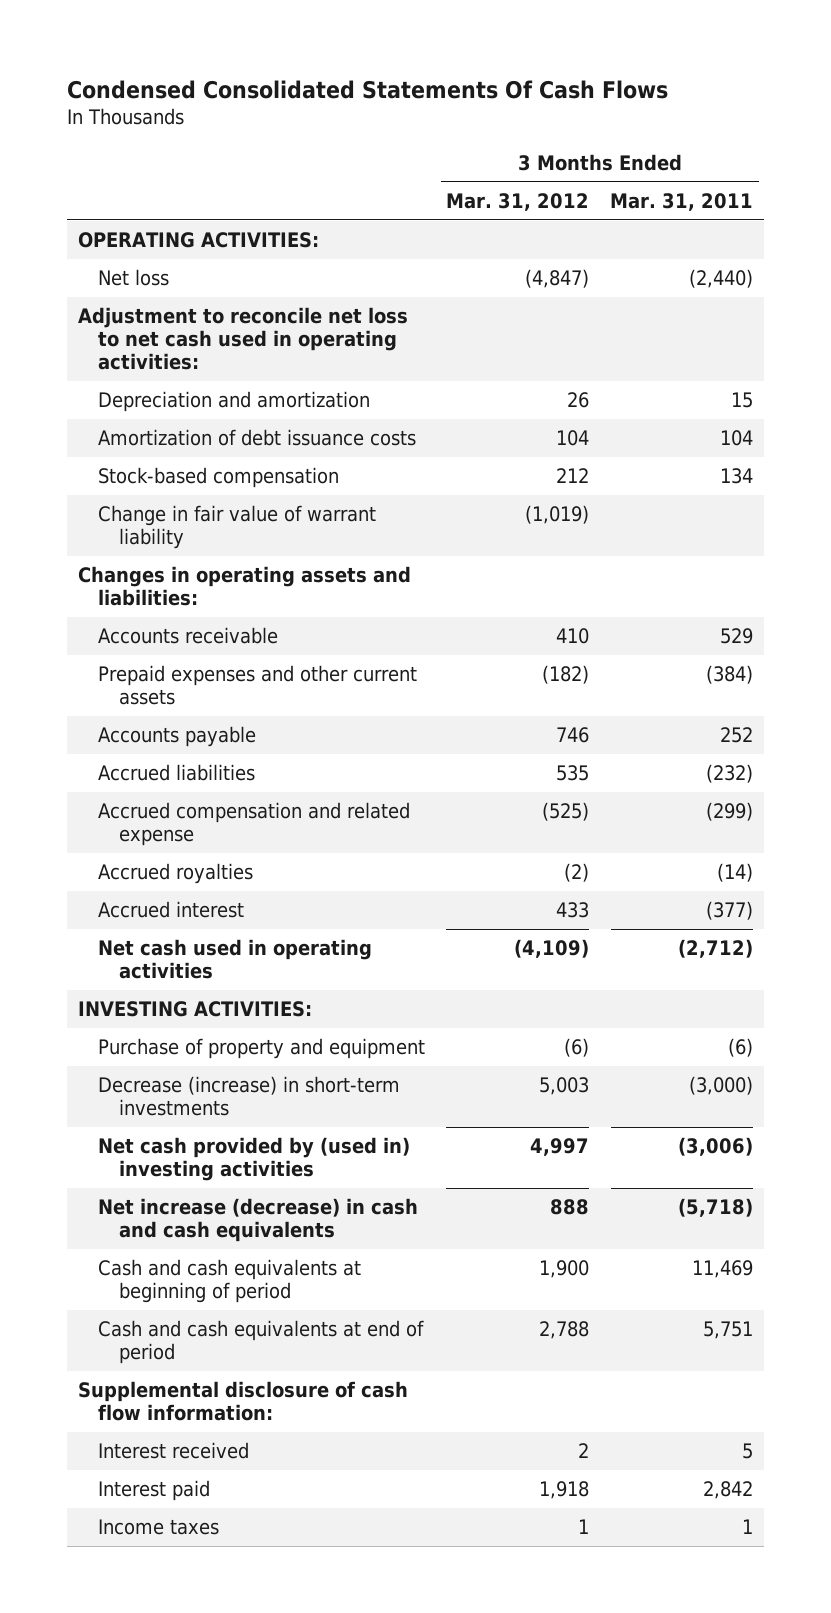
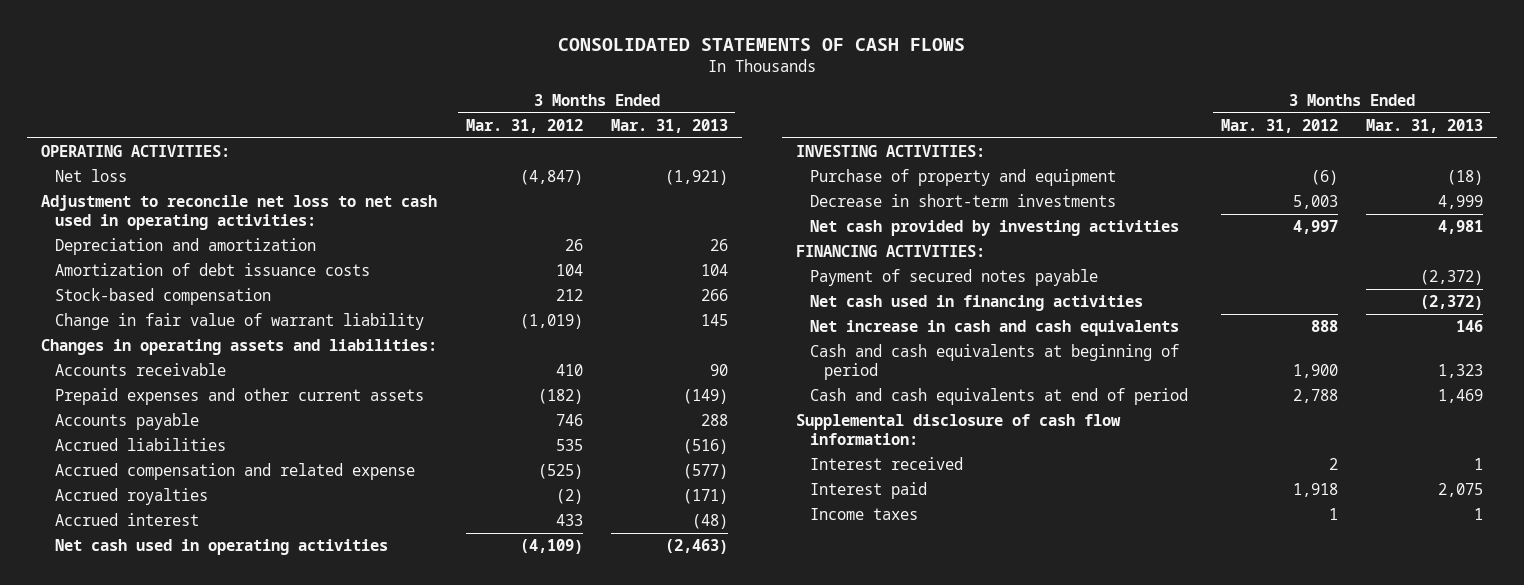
- Condensed Consolidated Statements Of Cash Flows
+ CONSOLIDATED STATEMENTS OF CASH FLOWS
- | 3 Months Ended Mar. 31, 2012 | 3 Months Ended Mar. 31, 2011
+ | 3 Months Ended Mar. 31, 2012 | 3 Months Ended Mar. 31, 2013
- Decrease (increase) in short-term investments | 5,003 | (3,000)
- Net cash provided by (used in) investing activities | 4,997 | (3,006)
- Net increase (decrease) in cash and cash equivalents | 888 | (5,718)
+ Decrease in short-term investments | 5,003 | 4,999
+ Net cash provided by investing activities | 4,997 | 4,981
+ FINANCING ACTIVITIES:
+ Payment of secured notes payable | | (2,372)
+ Net cash used in financing activities | | (2,372)
+ Net increase in cash and cash equivalents | 888 | 146

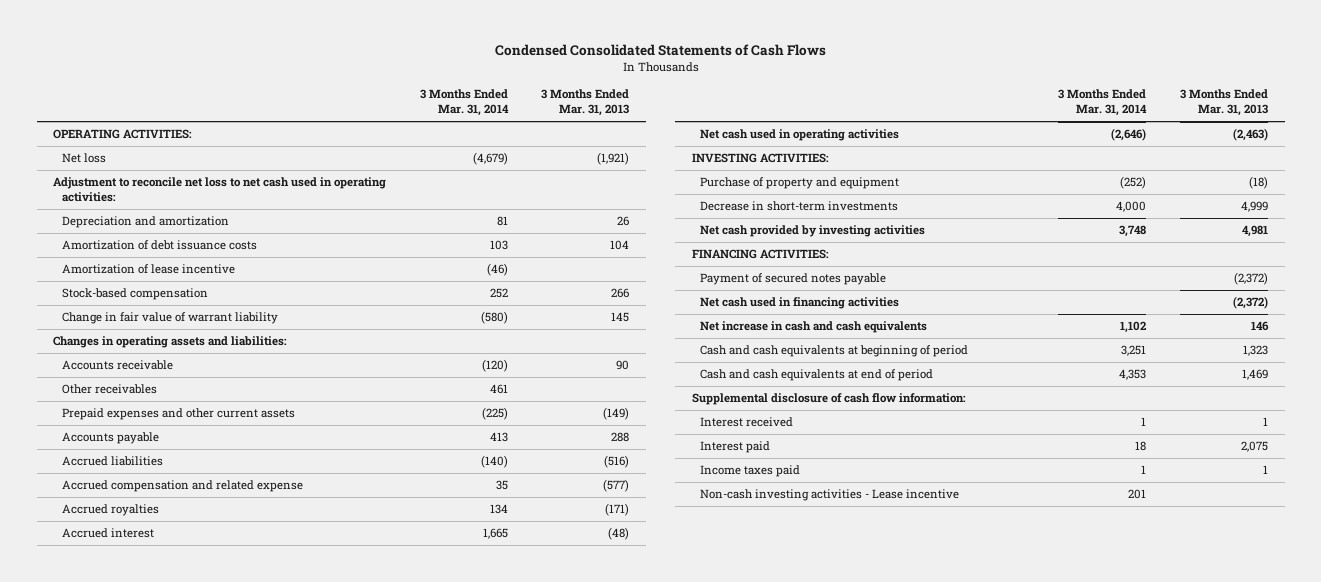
- CONSOLIDATED STATEMENTS OF CASH FLOWS
+ Condensed Consolidated Statements of Cash Flows
- | 3 Months Ended Mar. 31, 2012 | 3 Months Ended Mar. 31, 2013
+ | 3 Months Ended Mar. 31, 2014 | 3 Months Ended Mar. 31, 2013
+ Amortization of lease incentive | (46) |
+ Other receivables | 461 |
- Income taxes | 1 | 1
+ Income taxes paid | 1 | 1
+ Non-cash investing activities - Lease incentive | 201 |

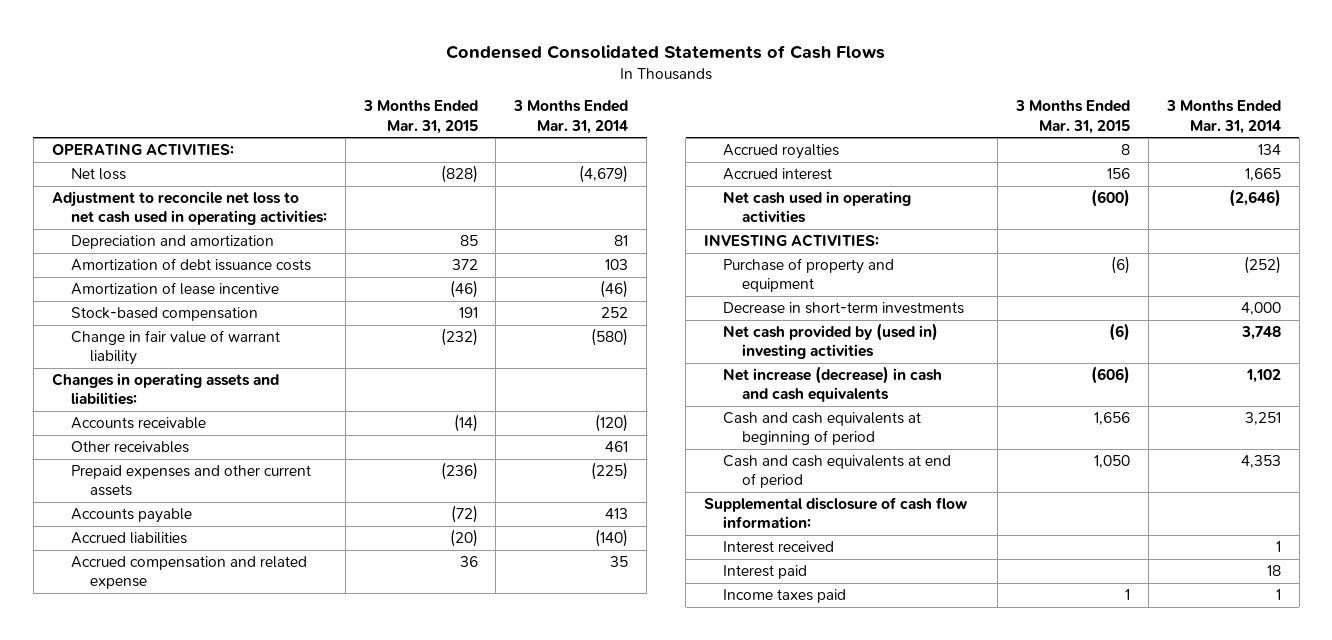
- | 3 Months Ended Mar. 31, 2014 | 3 Months Ended Mar. 31, 2013
+ | 3 Months Ended Mar. 31, 2015 | 3 Months Ended Mar. 31, 2014
- Net cash provided by investing activities | 3,748 | 4,981
- FINANCING ACTIVITIES:
- Payment of secured notes payable | | (2,372)
- Net cash used in financing activities | | (2,372)
- Net increase in cash and cash equivalents | 1,102 | 146
+ Net cash provided by (used in) investing activities | (6) | 3,748
+ Net increase (decrease) in cash and cash equivalents | (606) | 1,102
- Non-cash investing activities - Lease incentive | 201 |

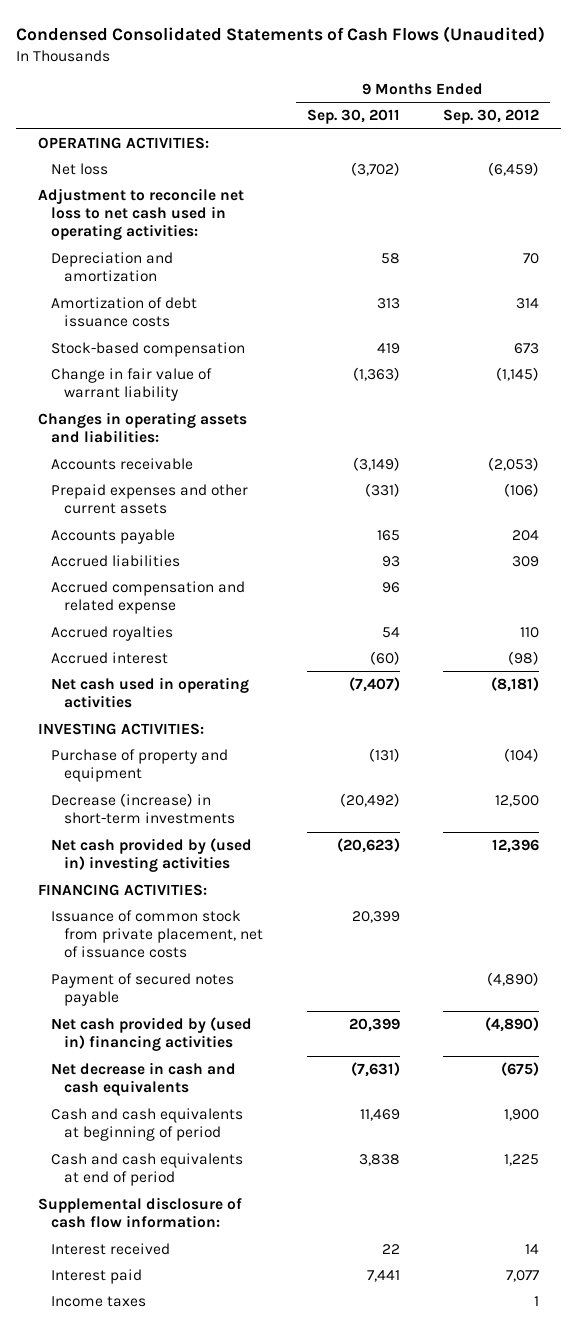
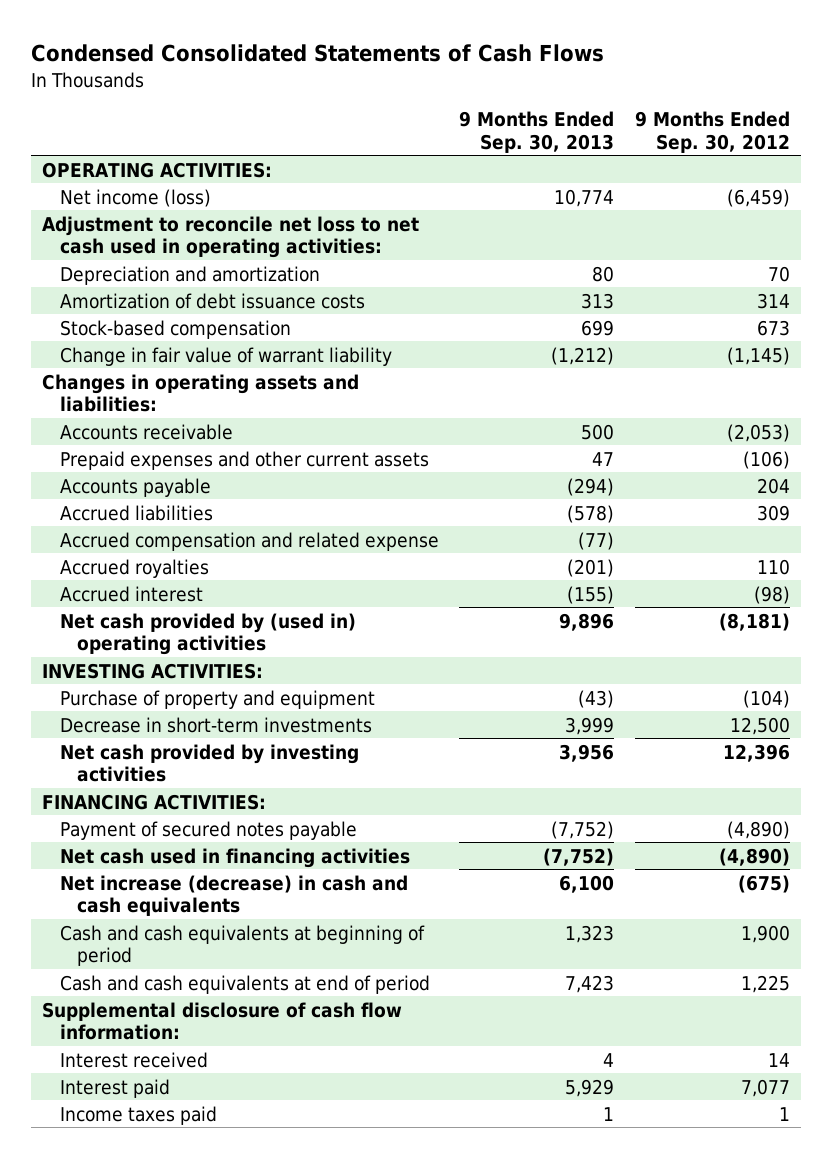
- Condensed Consolidated Statements of Cash Flows (Unaudited)
+ Condensed Consolidated Statements of Cash Flows
- | 9 Months Ended Sep. 30, 2011 | 9 Months Ended Sep. 30, 2012
+ | 9 Months Ended Sep. 30, 2013 | 9 Months Ended Sep. 30, 2012
- Net loss | (3,702) | (6,459)
+ Net income (loss) | 10,774 | (6,459)
- Net cash used in operating activities | (7,407) | (8,181)
+ Net cash provided by (used in) operating activities | 9,896 | (8,181)
- Decrease (increase) in short-term investments | (20,492) | 12,500
- Net cash provided by (used in) investing activities | (20,623) | 12,396
+ Decrease in short-term investments | 3,999 | 12,500
+ Net cash provided by investing activities | 3,956 | 12,396
- Issuance of common stock from private placement, net of issuance costs | 20,399 |
- Net cash provided by (used in) financing activities | 20,399 | (4,890)
- Net decrease in cash and cash equivalents | (7,631) | (675)
+ Net cash used in financing activities | (7,752) | (4,890)
+ Net increase (decrease) in cash and cash equivalents | 6,100 | (675)
- Income taxes | | 1
+ Income taxes paid | 1 | 1

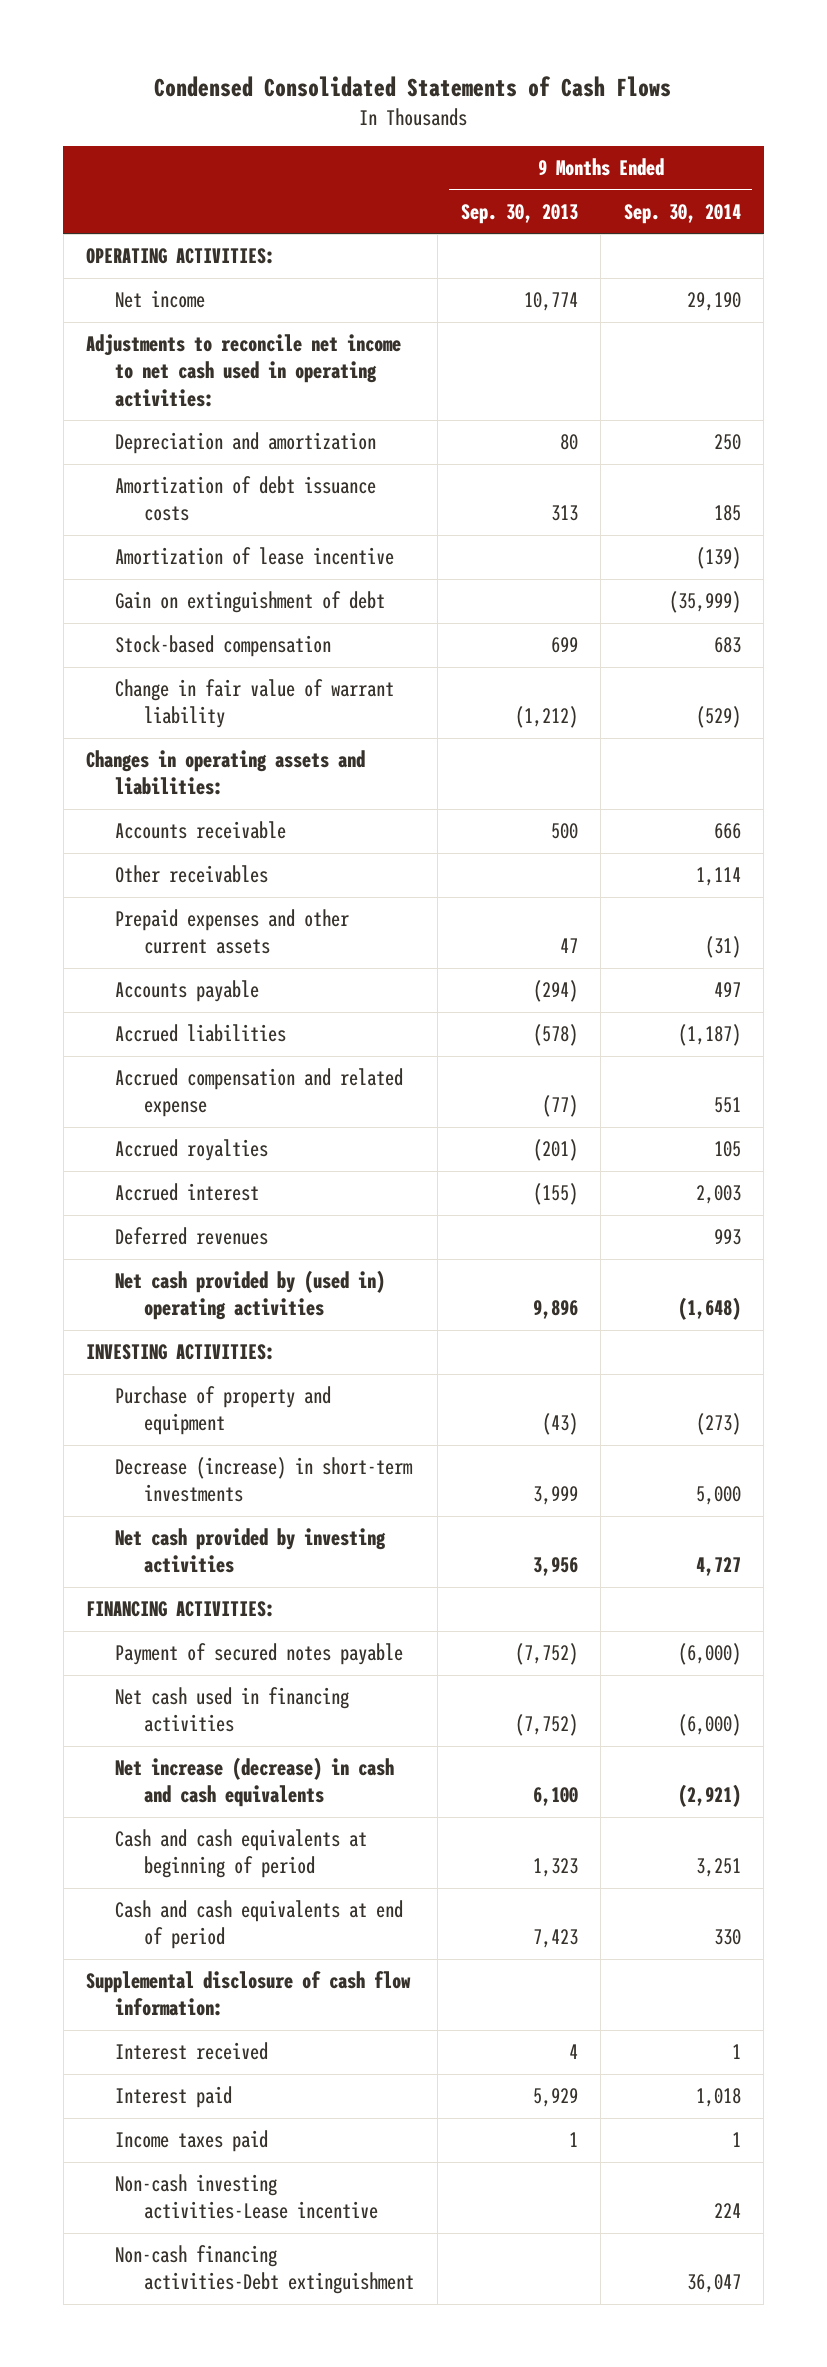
- | 9 Months Ended Sep. 30, 2013 | 9 Months Ended Sep. 30, 2012
+ | 9 Months Ended Sep. 30, 2013 | 9 Months Ended Sep. 30, 2014
- Net income (loss) | 10,774 | (6,459)
- Adjustment to reconcile net loss to net cash used in operating activities:
+ Net income | 10,774 | 29,190
+ Adjustments to reconcile net income to net cash used in operating activities:
+ Amortization of lease incentive | | (139)
+ Gain on extinguishment of debt | | (35,999)
+ Other receivables | | 1,114
+ Deferred revenues | | 993
- Decrease in short-term investments | 3,999 | 12,500
+ Decrease (increase) in short-term investments | 3,999 | 5,000
+ Non-cash investing activities-Lease incentive | | 224
+ Non-cash financing activities-Debt extinguishment | | 36,047

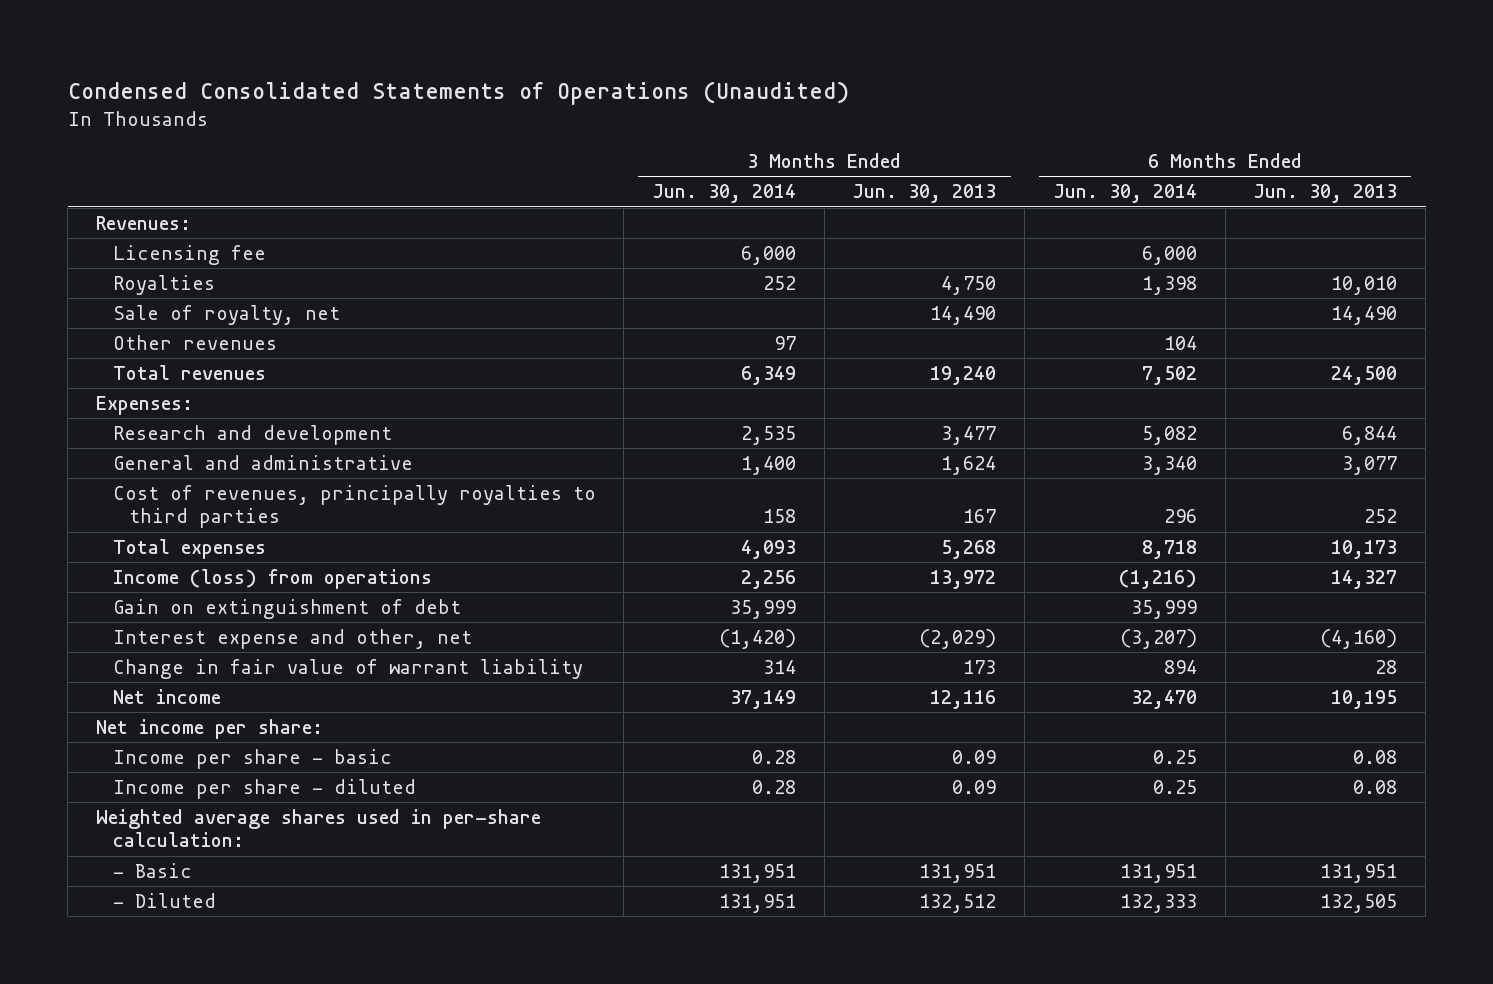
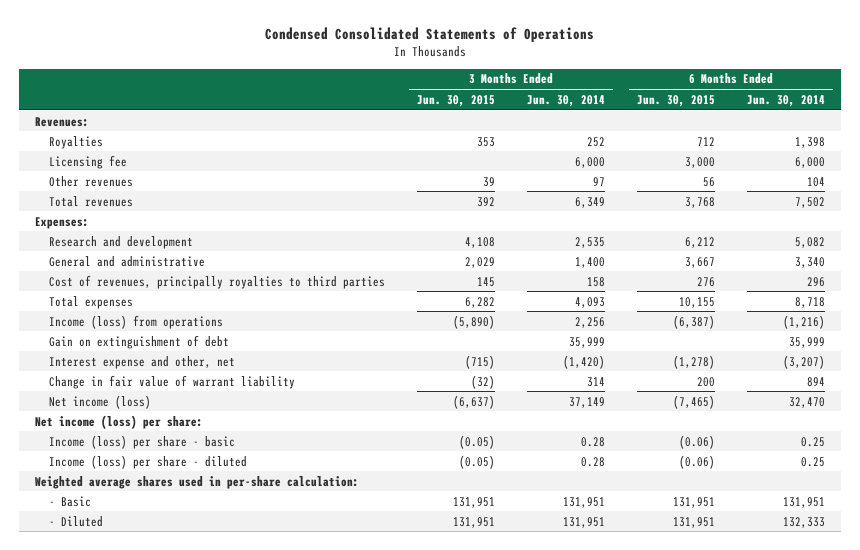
- Condensed Consolidated Statements of Operations (Unaudited)
+ Condensed Consolidated Statements of Operations
- | 3 Months Ended Jun. 30, 2014 | 3 Months Ended Jun. 30, 2013 | 6 Months Ended Jun. 30, 2014 | 6 Months Ended Jun. 30, 2013
+ | 3 Months Ended Jun. 30, 2015 | 3 Months Ended Jun. 30, 2014 | 6 Months Ended Jun. 30, 2015 | 6 Months Ended Jun. 30, 2014
- Sale of royalty, net | | 14,490 | | 14,490
moved down: Licensing fee | | 6,000 | 3,000 | 6,000
- Net income | 37,149 | 12,116 | 32,470 | 10,195
- Net income per share:
- Income per share - basic | 0.28 | 0.09 | 0.25 | 0.08
- Income per share - diluted | 0.28 | 0.09 | 0.25 | 0.08
+ Net income (loss) | (6,637) | 37,149 | (7,465) | 32,470
+ Net income (loss) per share:
+ Income (loss) per share - basic | (0.05) | 0.28 | (0.06) | 0.25
+ Income (loss) per share - diluted | (0.05) | 0.28 | (0.06) | 0.25

